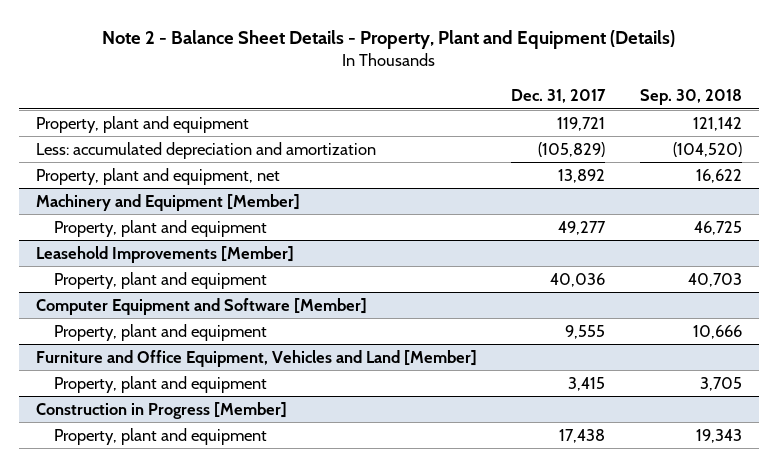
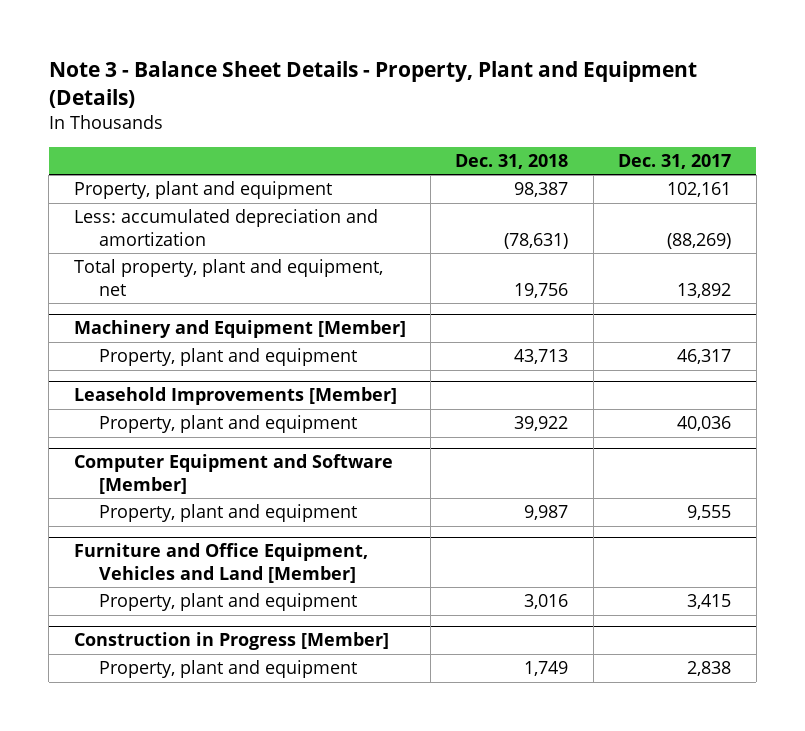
- Note 2 - Balance Sheet Details - Property, Plant and Equipment (Details)
+ Note 3 - Balance Sheet Details - Property, Plant and Equipment (Details)
- | Dec. 31, 2017 | Sep. 30, 2018
+ | Dec. 31, 2018 | Dec. 31, 2017
- Property, plant and equipment | 119,721 | 121,142
- Less: accumulated depreciation and amortization | (105,829) | (104,520)
- Property, plant and equipment, net | 13,892 | 16,622
+ Property, plant and equipment | 98,387 | 102,161
+ Less: accumulated depreciation and amortization | (78,631) | (88,269)
+ Total property, plant and equipment, net | 19,756 | 13,892
@ Machinery and Equipment [Member]
- Property, plant and equipment | 49,277 | 46,725
+ Property, plant and equipment | 43,713 | 46,317
@ Construction in Progress [Member]
- Property, plant and equipment | 17,438 | 19,343
+ Property, plant and equipment | 1,749 | 2,838

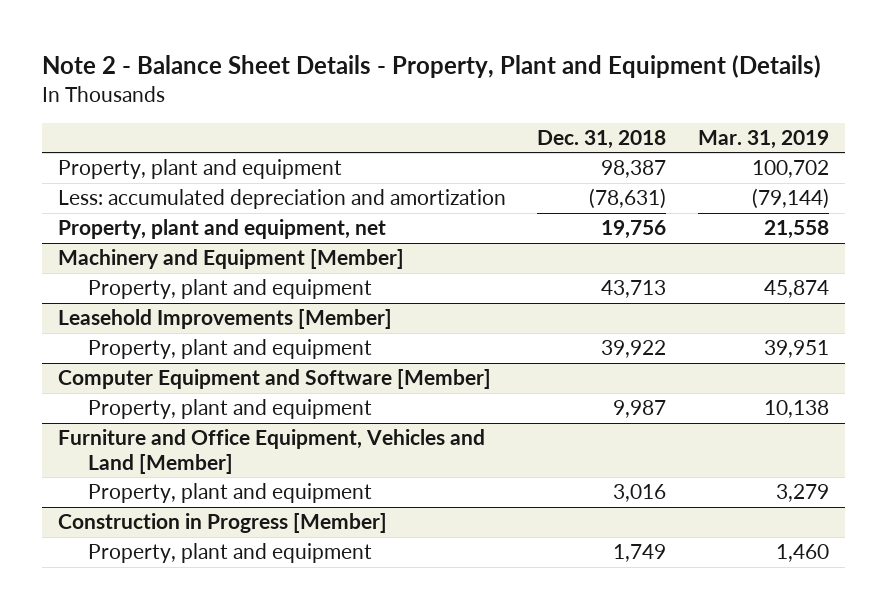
- Note 3 - Balance Sheet Details - Property, Plant and Equipment (Details)
+ Note 2 - Balance Sheet Details - Property, Plant and Equipment (Details)
- | Dec. 31, 2018 | Dec. 31, 2017
+ | Dec. 31, 2018 | Mar. 31, 2019
- Total property, plant and equipment, net | 19,756 | 13,892
+ Property, plant and equipment, net | 19,756 | 21,558

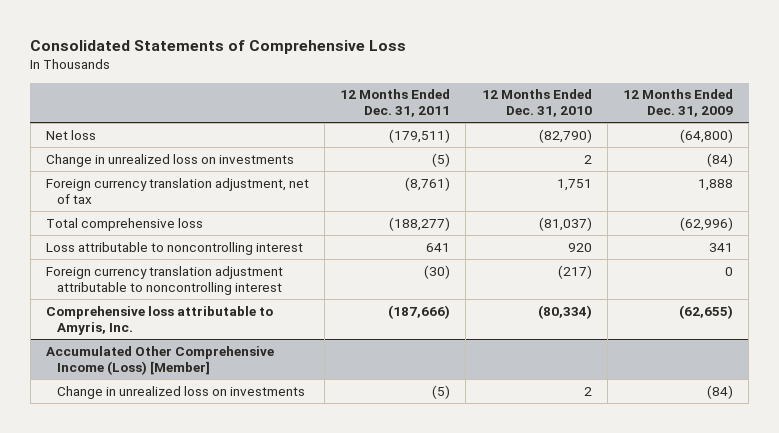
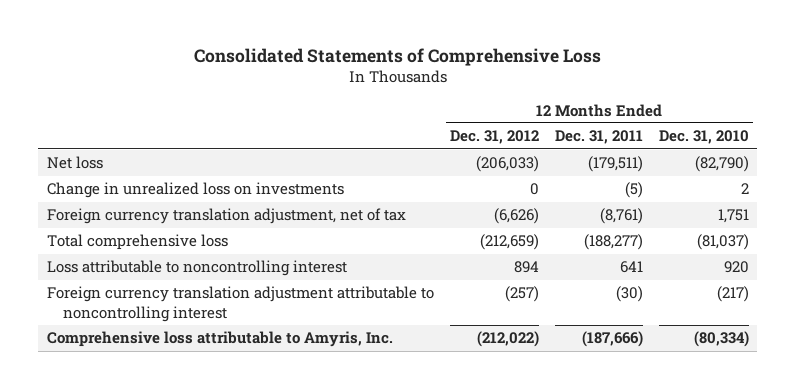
- | 12 Months Ended Dec. 31, 2011 | 12 Months Ended Dec. 31, 2010 | 12 Months Ended Dec. 31, 2009
+ | 12 Months Ended Dec. 31, 2012 | 12 Months Ended Dec. 31, 2011 | 12 Months Ended Dec. 31, 2010
- Accumulated Other Comprehensive Income (Loss) [Member]
- Change in unrealized loss on investments | (5) | 2 | (84)

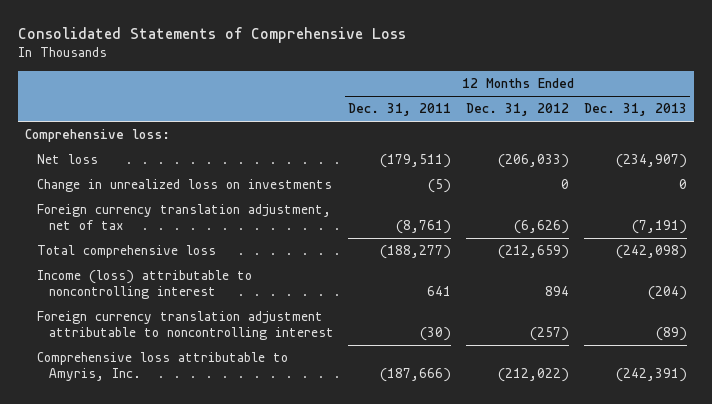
- | 12 Months Ended Dec. 31, 2012 | 12 Months Ended Dec. 31, 2011 | 12 Months Ended Dec. 31, 2010
+ | 12 Months Ended Dec. 31, 2011 | 12 Months Ended Dec. 31, 2012 | 12 Months Ended Dec. 31, 2013
+ Comprehensive loss:
- Loss attributable to noncontrolling interest | 894 | 641 | 920
+ Income (loss) attributable to noncontrolling interest | 641 | 894 | (204)

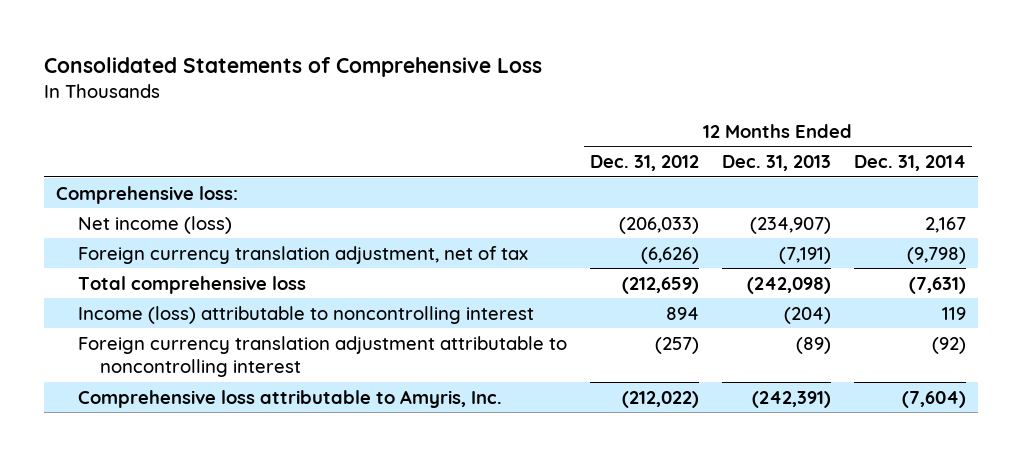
- | 12 Months Ended Dec. 31, 2011 | 12 Months Ended Dec. 31, 2012 | 12 Months Ended Dec. 31, 2013
+ | 12 Months Ended Dec. 31, 2012 | 12 Months Ended Dec. 31, 2013 | 12 Months Ended Dec. 31, 2014
- Net loss | (179,511) | (206,033) | (234,907)
- Change in unrealized loss on investments | (5) | 0 | 0
+ Net income (loss) | (206,033) | (234,907) | 2,167

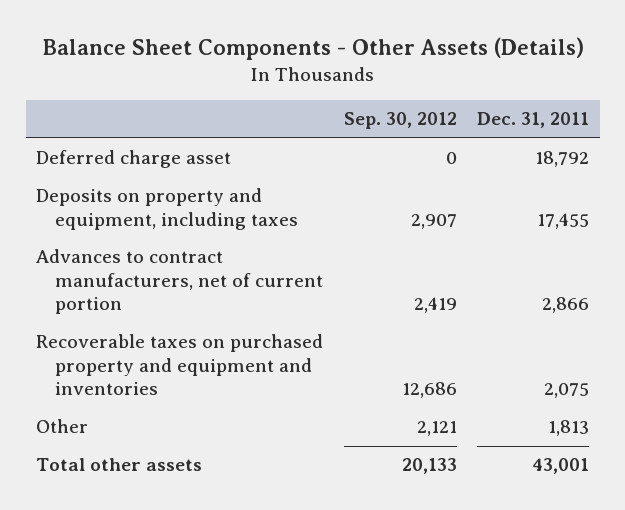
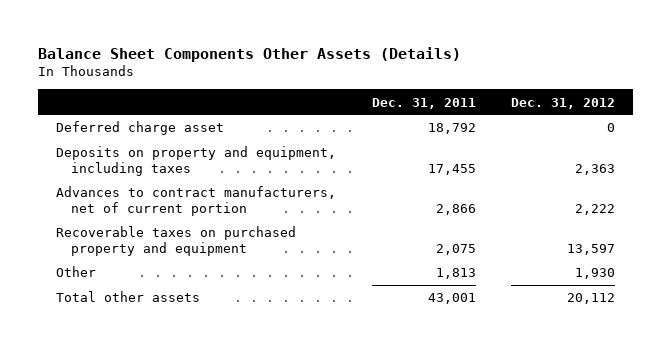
- Balance Sheet Components - Other Assets (Details)
+ Balance Sheet Components Other Assets (Details)
- | Sep. 30, 2012 | Dec. 31, 2011
+ | Dec. 31, 2011 | Dec. 31, 2012
- Recoverable taxes on purchased property and equipment and inventories | 12,686 | 2,075
+ Recoverable taxes on purchased property and equipment | 2,075 | 13,597

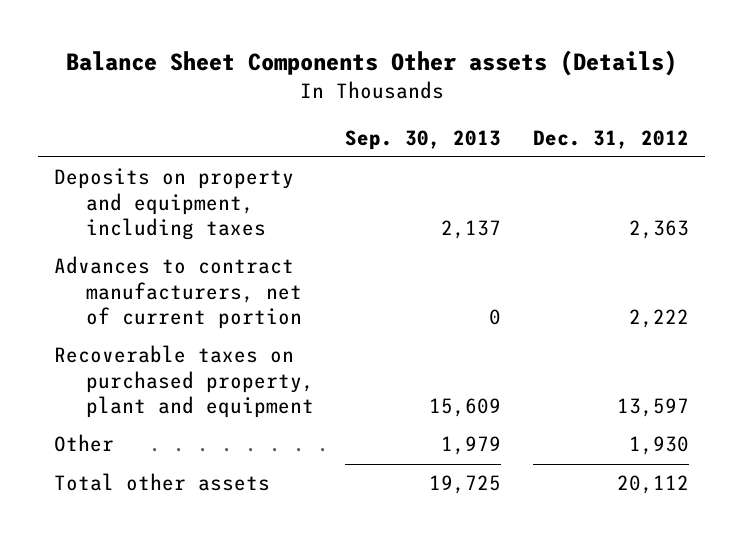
- Balance Sheet Components Other Assets (Details)
+ Balance Sheet Components Other assets (Details)
- | Dec. 31, 2011 | Dec. 31, 2012
+ | Sep. 30, 2013 | Dec. 31, 2012
- Deferred charge asset | 18,792 | 0
- Recoverable taxes on purchased property and equipment | 2,075 | 13,597
+ Recoverable taxes on purchased property, plant and equipment | 15,609 | 13,597

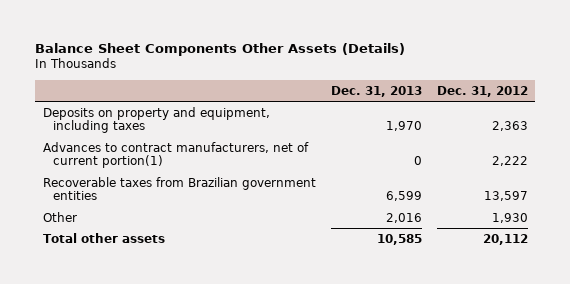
- Balance Sheet Components Other assets (Details)
+ Balance Sheet Components Other Assets (Details)
- | Sep. 30, 2013 | Dec. 31, 2012
+ | Dec. 31, 2013 | Dec. 31, 2012
- Advances to contract manufacturers, net of current portion | 0 | 2,222
- Recoverable taxes on purchased property, plant and equipment | 15,609 | 13,597
+ Advances to contract manufacturers, net of current portion(1) | 0 | 2,222
+ Recoverable taxes from Brazilian government entities | 6,599 | 13,597

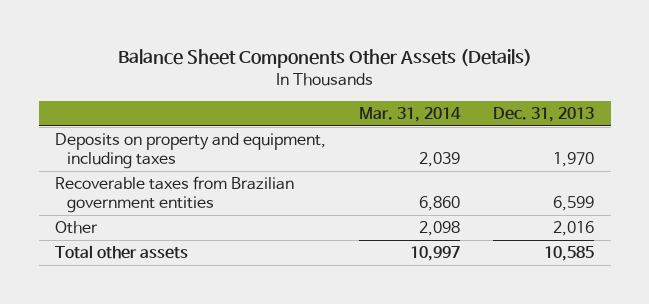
- | Dec. 31, 2013 | Dec. 31, 2012
+ | Mar. 31, 2014 | Dec. 31, 2013
- Advances to contract manufacturers, net of current portion(1) | 0 | 2,222

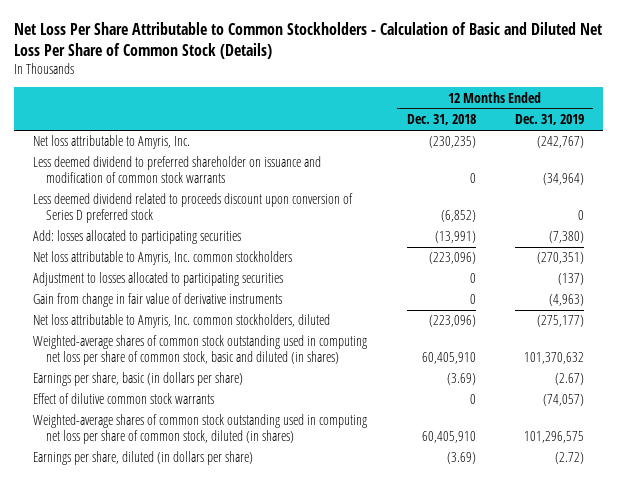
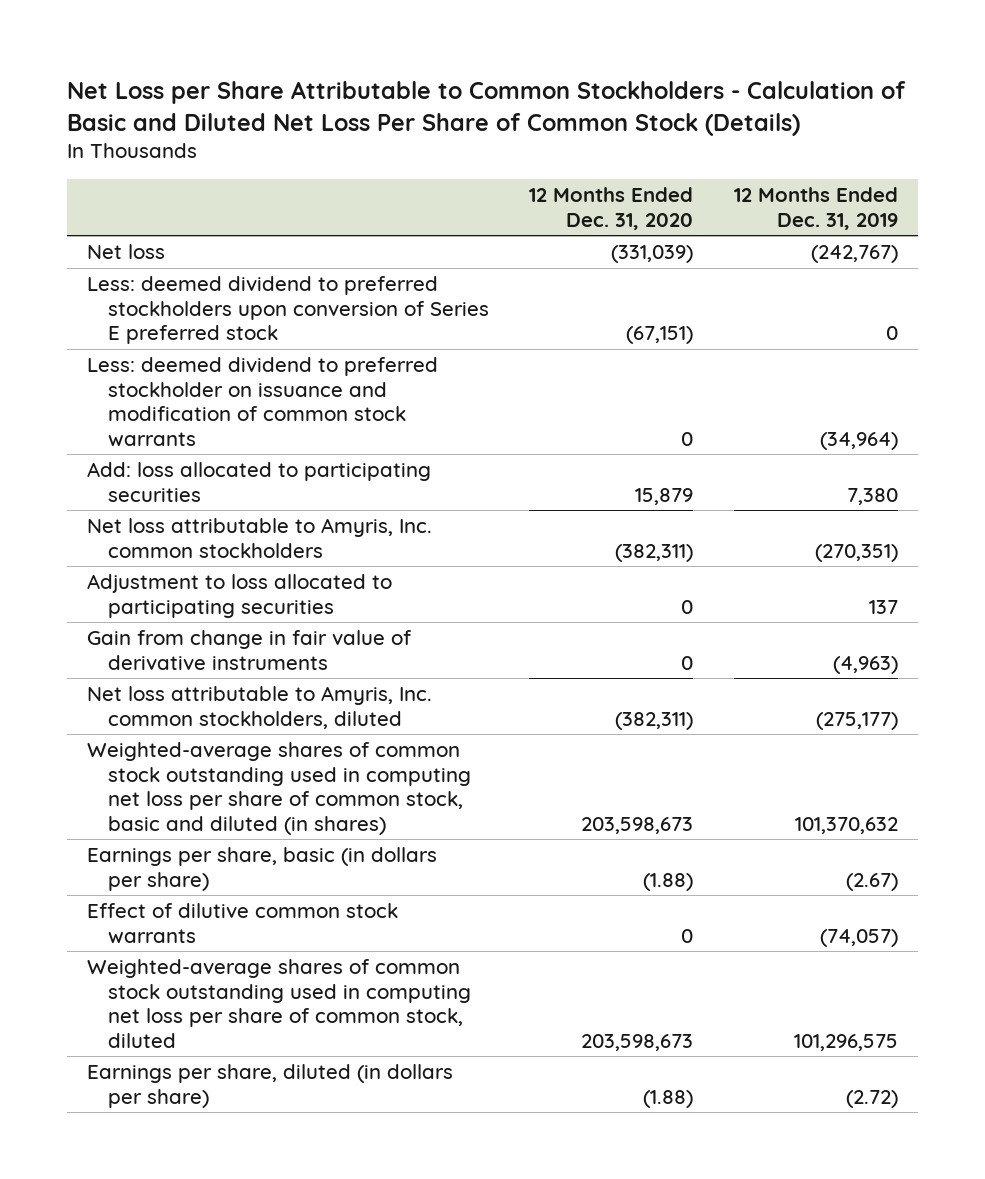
- Net Loss Per Share Attributable to Common Stockholders - Calculation of Basic and Diluted Net Loss Per Share of Common Stock (Details)
+ Net Loss per Share Attributable to Common Stockholders - Calculation of Basic and Diluted Net Loss Per Share of Common Stock (Details)
- | 12 Months Ended Dec. 31, 2018 | 12 Months Ended Dec. 31, 2019
+ | 12 Months Ended Dec. 31, 2020 | 12 Months Ended Dec. 31, 2019
- Net loss attributable to Amyris, Inc. | (230,235) | (242,767)
- Less deemed dividend to preferred shareholder on issuance and modification of common stock warrants | 0 | (34,964)
- Less deemed dividend related to proceeds discount upon conversion of Series D preferred stock | (6,852) | 0
- Add: losses allocated to participating securities | (13,991) | (7,380)
+ Net loss | (331,039) | (242,767)
+ Less: deemed dividend to preferred stockholders upon conversion of Series E preferred stock | (67,151) | 0
+ Less: deemed dividend to preferred stockholder on issuance and modification of common stock warrants | 0 | (34,964)
+ Add: loss allocated to participating securities | 15,879 | 7,380
- Adjustment to losses allocated to participating securities | 0 | (137)
+ Adjustment to loss allocated to participating securities | 0 | 137
- Weighted-average shares of common stock outstanding used in computing net loss per share of common stock, diluted (in shares) | 60,405,910 | 101,296,575
+ Weighted-average shares of common stock outstanding used in computing net loss per share of common stock, diluted | 203,598,673 | 101,296,575

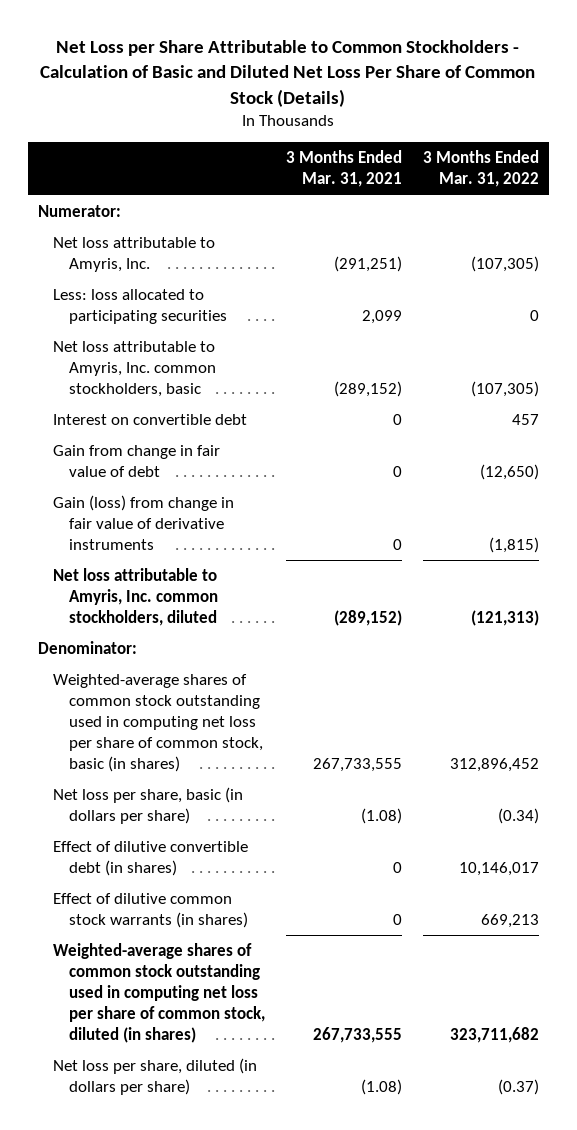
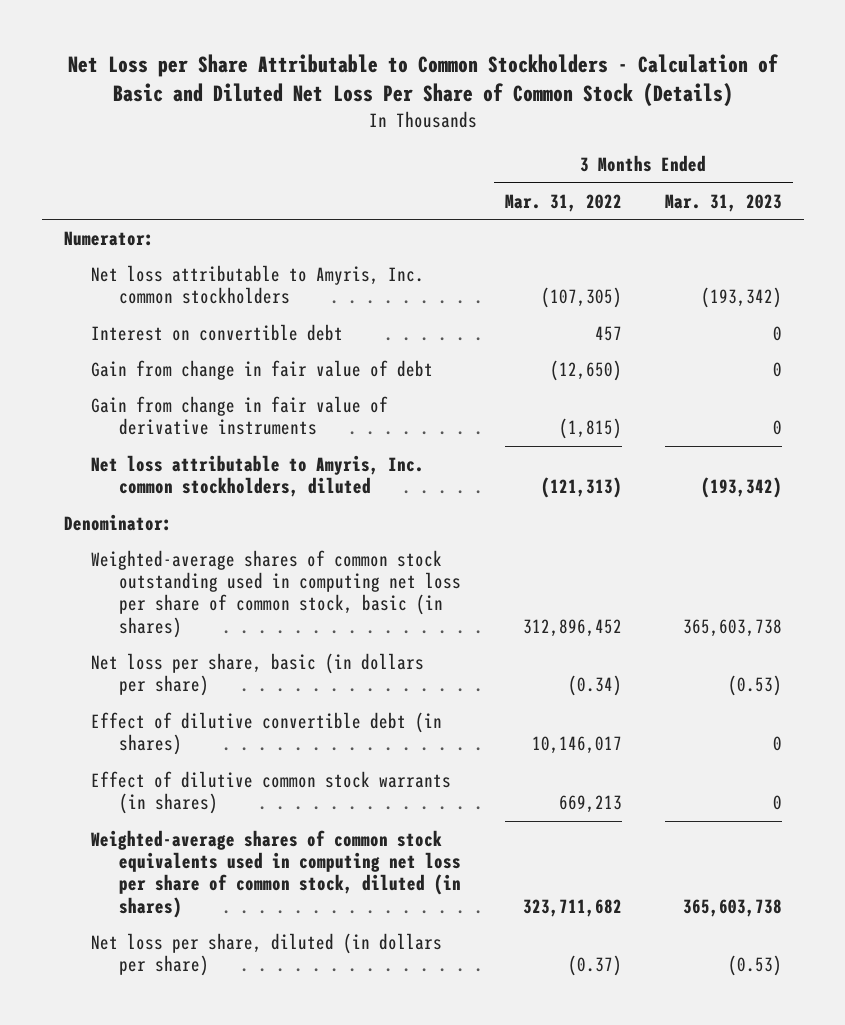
- | 3 Months Ended Mar. 31, 2021 | 3 Months Ended Mar. 31, 2022
+ | 3 Months Ended Mar. 31, 2022 | 3 Months Ended Mar. 31, 2023
- Net loss attributable to Amyris, Inc. | (291,251) | (107,305)
- Less: loss allocated to participating securities | 2,099 | 0
- Net loss attributable to Amyris, Inc. common stockholders, basic | (289,152) | (107,305)
+ Net loss attributable to Amyris, Inc. common stockholders | (107,305) | (193,342)
- Gain (loss) from change in fair value of derivative instruments | 0 | (1,815)
+ Gain from change in fair value of derivative instruments | (1,815) | 0
- Weighted-average shares of common stock outstanding used in computing net loss per share of common stock, diluted (in shares) | 267,733,555 | 323,711,682
+ Weighted-average shares of common stock equivalents used in computing net loss per share of common stock, diluted (in shares) | 323,711,682 | 365,603,738

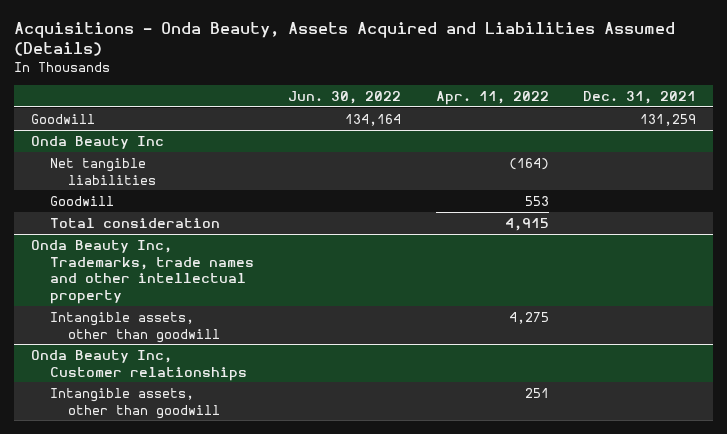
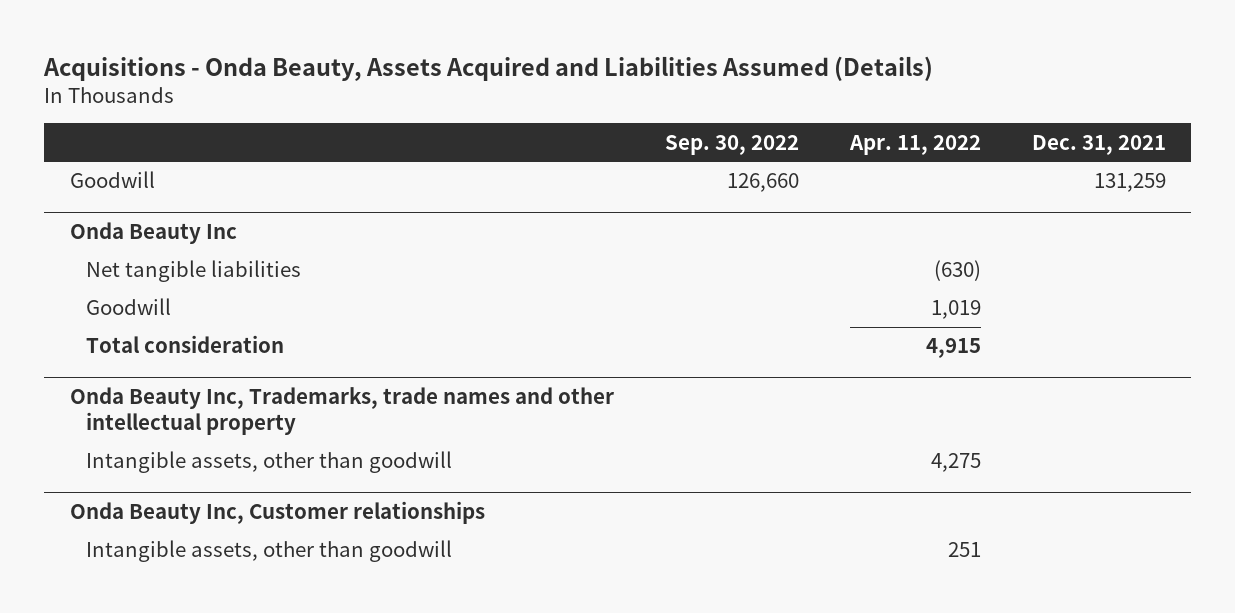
- | Jun. 30, 2022 | Apr. 11, 2022 | Dec. 31, 2021
+ | Sep. 30, 2022 | Apr. 11, 2022 | Dec. 31, 2021
@ Onda Beauty Inc
- Net tangible liabilities | | (164) |
- Goodwill | | 553 |
+ Net tangible liabilities | | (630) |
+ Goodwill | | 1,019 |

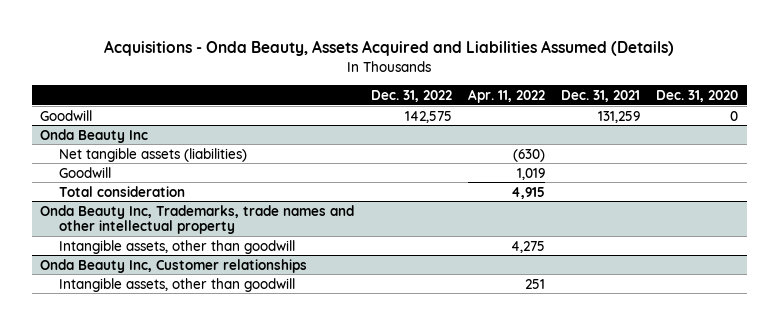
- | Sep. 30, 2022 | Apr. 11, 2022 | Dec. 31, 2021
+ | Dec. 31, 2022 | Apr. 11, 2022 | Dec. 31, 2021 | Dec. 31, 2020
@ Onda Beauty Inc
- Net tangible liabilities | | (630) |
+ Net tangible assets (liabilities) | | (630) | |

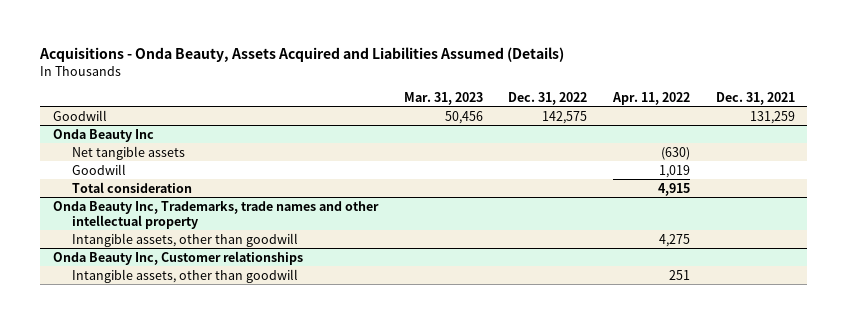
- | Dec. 31, 2022 | Apr. 11, 2022 | Dec. 31, 2021 | Dec. 31, 2020
+ | Mar. 31, 2023 | Dec. 31, 2022 | Apr. 11, 2022 | Dec. 31, 2021
@ Onda Beauty Inc
- Net tangible assets (liabilities) | | (630) | |
+ Net tangible assets | | | (630) |

